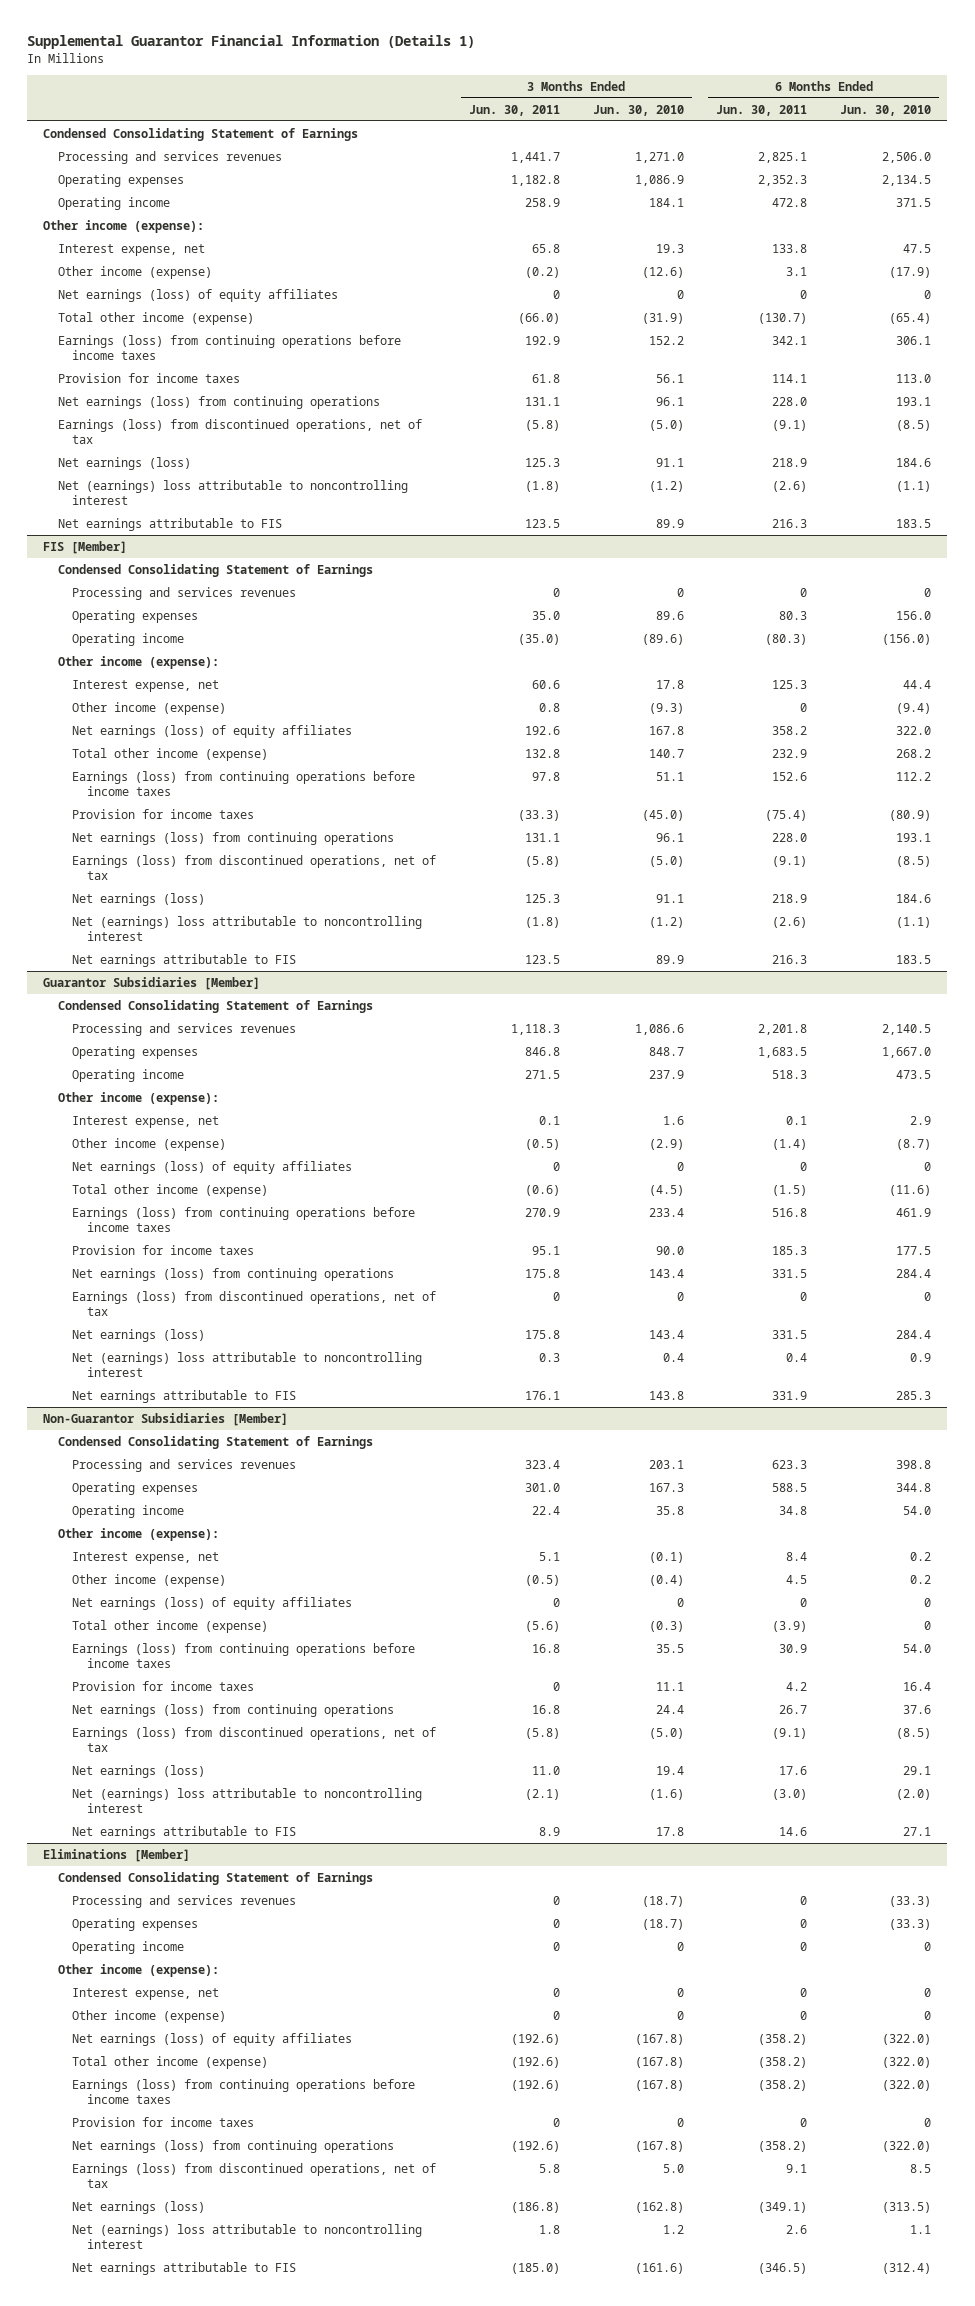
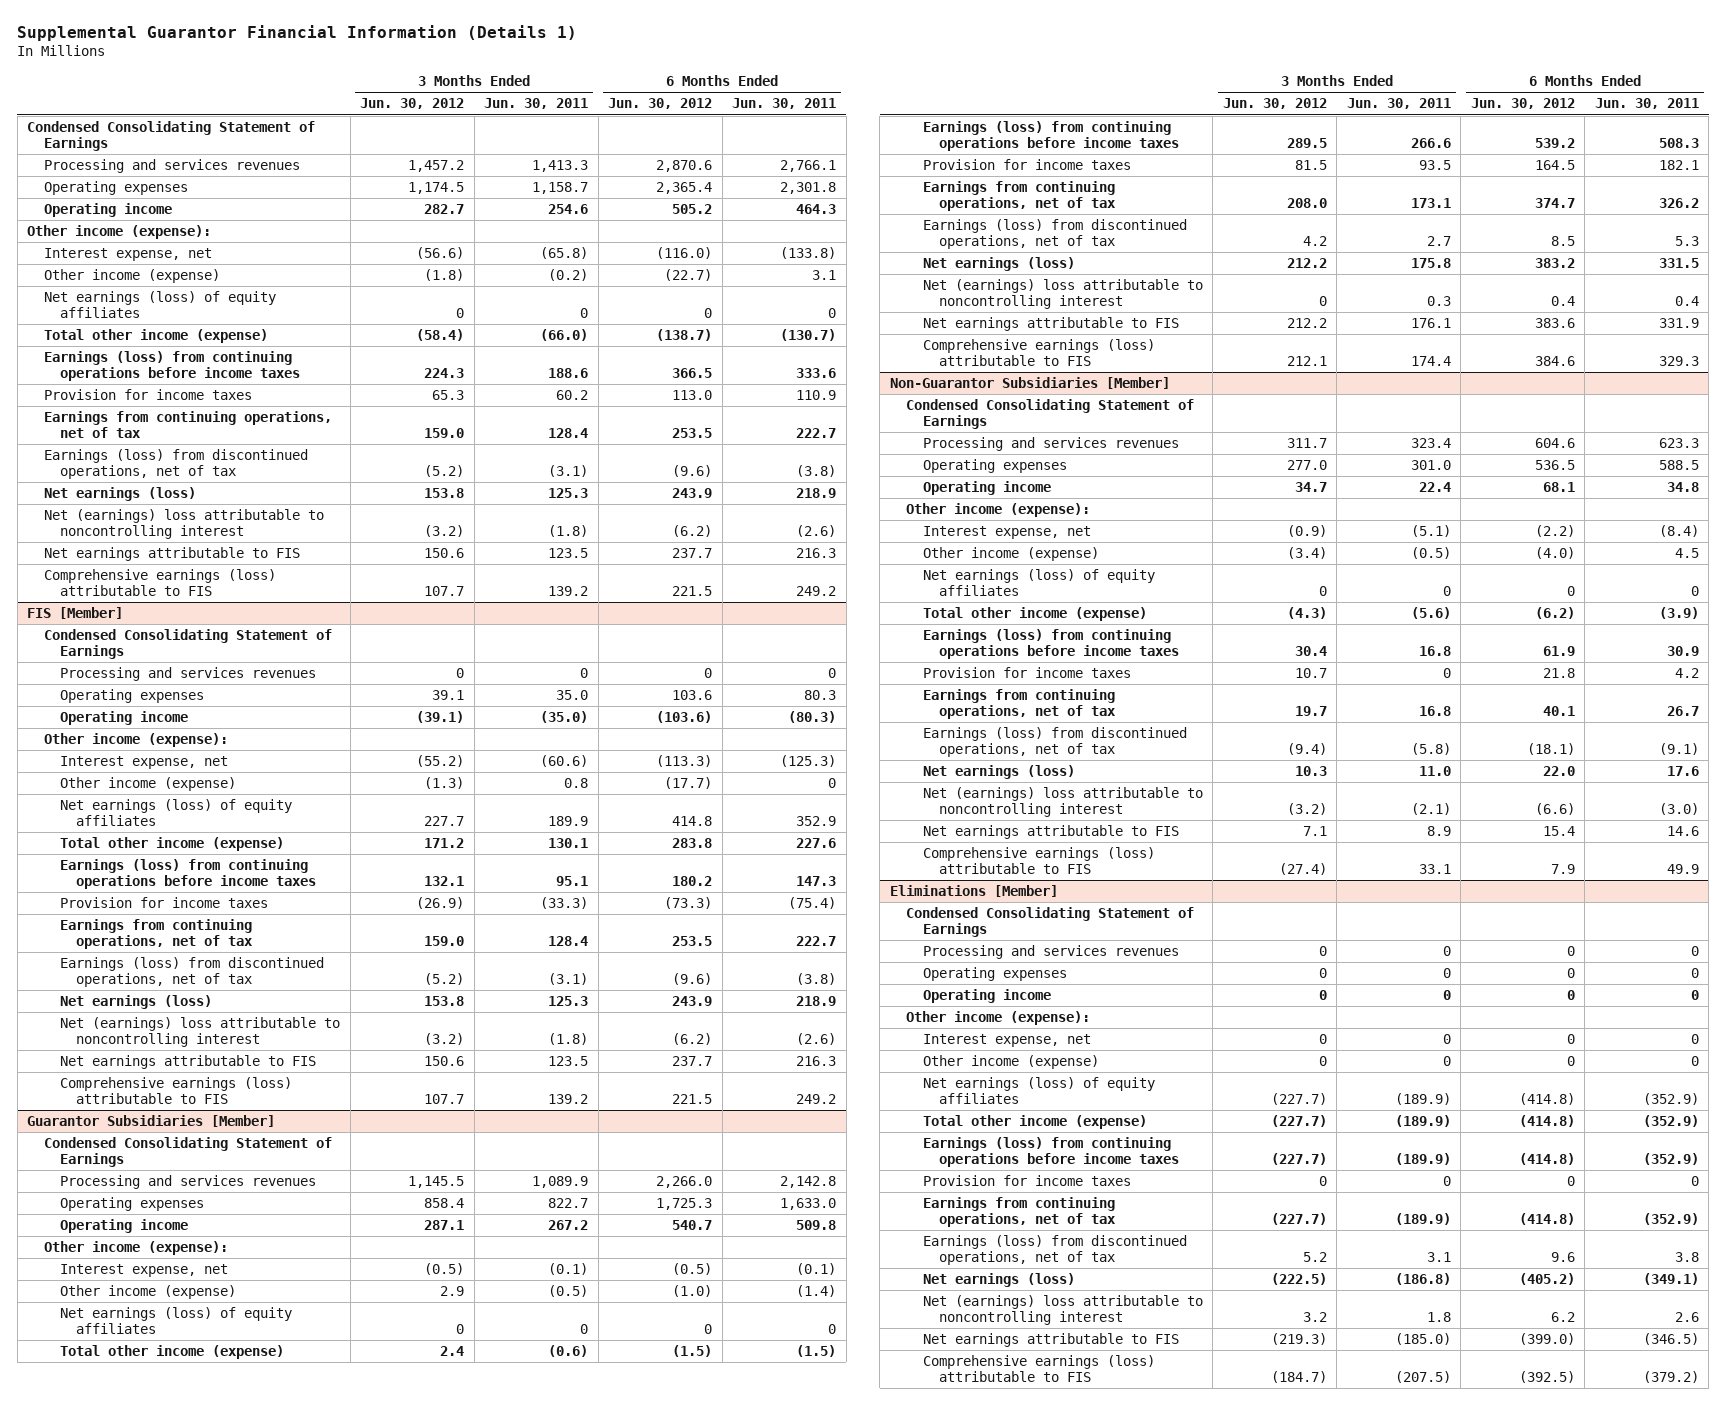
- | 3 Months Ended Jun. 30, 2011 | 3 Months Ended Jun. 30, 2010 | 6 Months Ended Jun. 30, 2011 | 6 Months Ended Jun. 30, 2010
+ | 3 Months Ended Jun. 30, 2012 | 3 Months Ended Jun. 30, 2011 | 6 Months Ended Jun. 30, 2012 | 6 Months Ended Jun. 30, 2011
- Processing and services revenues | 1,441.7 | 1,271.0 | 2,825.1 | 2,506.0
- Operating expenses | 1,182.8 | 1,086.9 | 2,352.3 | 2,134.5
- Operating income | 258.9 | 184.1 | 472.8 | 371.5
+ Processing and services revenues | 1,457.2 | 1,413.3 | 2,870.6 | 2,766.1
+ Operating expenses | 1,174.5 | 1,158.7 | 2,365.4 | 2,301.8
+ Operating income | 282.7 | 254.6 | 505.2 | 464.3
- Interest expense, net | 65.8 | 19.3 | 133.8 | 47.5
+ Interest expense, net | (56.6) | (65.8) | (116.0) | (133.8)
- Earnings (loss) from continuing operations before income taxes | 192.9 | 152.2 | 342.1 | 306.1
- Provision for income taxes | 61.8 | 56.1 | 114.1 | 113.0
- Net earnings (loss) from continuing operations | 131.1 | 96.1 | 228.0 | 193.1
- Earnings (loss) from discontinued operations, net of tax | (5.8) | (5.0) | (9.1) | (8.5)
+ Earnings (loss) from continuing operations before income taxes | 224.3 | 188.6 | 366.5 | 333.6
+ Provision for income taxes | 65.3 | 60.2 | 113.0 | 110.9
+ Earnings from continuing operations, net of tax | 159.0 | 128.4 | 253.5 | 222.7
+ Earnings (loss) from discontinued operations, net of tax | (5.2) | (3.1) | (9.6) | (3.8)
+ Comprehensive earnings (loss) attributable to FIS | 107.7 | 139.2 | 221.5 | 249.2
@ FIS [Member]
- Interest expense, net | 60.6 | 17.8 | 125.3 | 44.4
+ Interest expense, net | (55.2) | (60.6) | (113.3) | (125.3)
- Net earnings (loss) of equity affiliates | 192.6 | 167.8 | 358.2 | 322.0
- Total other income (expense) | 132.8 | 140.7 | 232.9 | 268.2
- Earnings (loss) from continuing operations before income taxes | 97.8 | 51.1 | 152.6 | 112.2
+ Net earnings (loss) of equity affiliates | 227.7 | 189.9 | 414.8 | 352.9
+ Total other income (expense) | 171.2 | 130.1 | 283.8 | 227.6
+ Earnings (loss) from continuing operations before income taxes | 132.1 | 95.1 | 180.2 | 147.3
- Net earnings (loss) from continuing operations | 131.1 | 96.1 | 228.0 | 193.1
- Earnings (loss) from discontinued operations, net of tax | (5.8) | (5.0) | (9.1) | (8.5)
+ Earnings from continuing operations, net of tax | 159.0 | 128.4 | 253.5 | 222.7
+ Earnings (loss) from discontinued operations, net of tax | (5.2) | (3.1) | (9.6) | (3.8)
+ Comprehensive earnings (loss) attributable to FIS | 107.7 | 139.2 | 221.5 | 249.2
@ Guarantor Subsidiaries [Member]
- Processing and services revenues | 1,118.3 | 1,086.6 | 2,201.8 | 2,140.5
- Operating expenses | 846.8 | 848.7 | 1,683.5 | 1,667.0
- Operating income | 271.5 | 237.9 | 518.3 | 473.5
+ Processing and services revenues | 1,145.5 | 1,089.9 | 2,266.0 | 2,142.8
+ Operating expenses | 858.4 | 822.7 | 1,725.3 | 1,633.0
+ Operating income | 287.1 | 267.2 | 540.7 | 509.8
- Interest expense, net | 0.1 | 1.6 | 0.1 | 2.9
+ Interest expense, net | (0.5) | (0.1) | (0.5) | (0.1)
- Earnings (loss) from continuing operations before income taxes | 270.9 | 233.4 | 516.8 | 461.9
- Provision for income taxes | 95.1 | 90.0 | 185.3 | 177.5
- Net earnings (loss) from continuing operations | 175.8 | 143.4 | 331.5 | 284.4
- Earnings (loss) from discontinued operations, net of tax | 0 | 0 | 0 | 0
+ Earnings (loss) from continuing operations before income taxes | 289.5 | 266.6 | 539.2 | 508.3
+ Provision for income taxes | 81.5 | 93.5 | 164.5 | 182.1
+ Earnings from continuing operations, net of tax | 208.0 | 173.1 | 374.7 | 326.2
+ Earnings (loss) from discontinued operations, net of tax | 4.2 | 2.7 | 8.5 | 5.3
+ Comprehensive earnings (loss) attributable to FIS | 212.1 | 174.4 | 384.6 | 329.3
@ Non-Guarantor Subsidiaries [Member]
- Interest expense, net | 5.1 | (0.1) | 8.4 | 0.2
+ Interest expense, net | (0.9) | (5.1) | (2.2) | (8.4)
- Net earnings (loss) from continuing operations | 16.8 | 24.4 | 26.7 | 37.6
+ Earnings from continuing operations, net of tax | 19.7 | 16.8 | 40.1 | 26.7
+ Comprehensive earnings (loss) attributable to FIS | (27.4) | 33.1 | 7.9 | 49.9
@ Eliminations [Member]
- Net earnings (loss) of equity affiliates | (192.6) | (167.8) | (358.2) | (322.0)
- Total other income (expense) | (192.6) | (167.8) | (358.2) | (322.0)
- Earnings (loss) from continuing operations before income taxes | (192.6) | (167.8) | (358.2) | (322.0)
+ Net earnings (loss) of equity affiliates | (227.7) | (189.9) | (414.8) | (352.9)
+ Total other income (expense) | (227.7) | (189.9) | (414.8) | (352.9)
+ Earnings (loss) from continuing operations before income taxes | (227.7) | (189.9) | (414.8) | (352.9)
- Net earnings (loss) from continuing operations | (192.6) | (167.8) | (358.2) | (322.0)
- Earnings (loss) from discontinued operations, net of tax | 5.8 | 5.0 | 9.1 | 8.5
+ Earnings from continuing operations, net of tax | (227.7) | (189.9) | (414.8) | (352.9)
+ Earnings (loss) from discontinued operations, net of tax | 5.2 | 3.1 | 9.6 | 3.8
+ Comprehensive earnings (loss) attributable to FIS | (184.7) | (207.5) | (392.5) | (379.2)

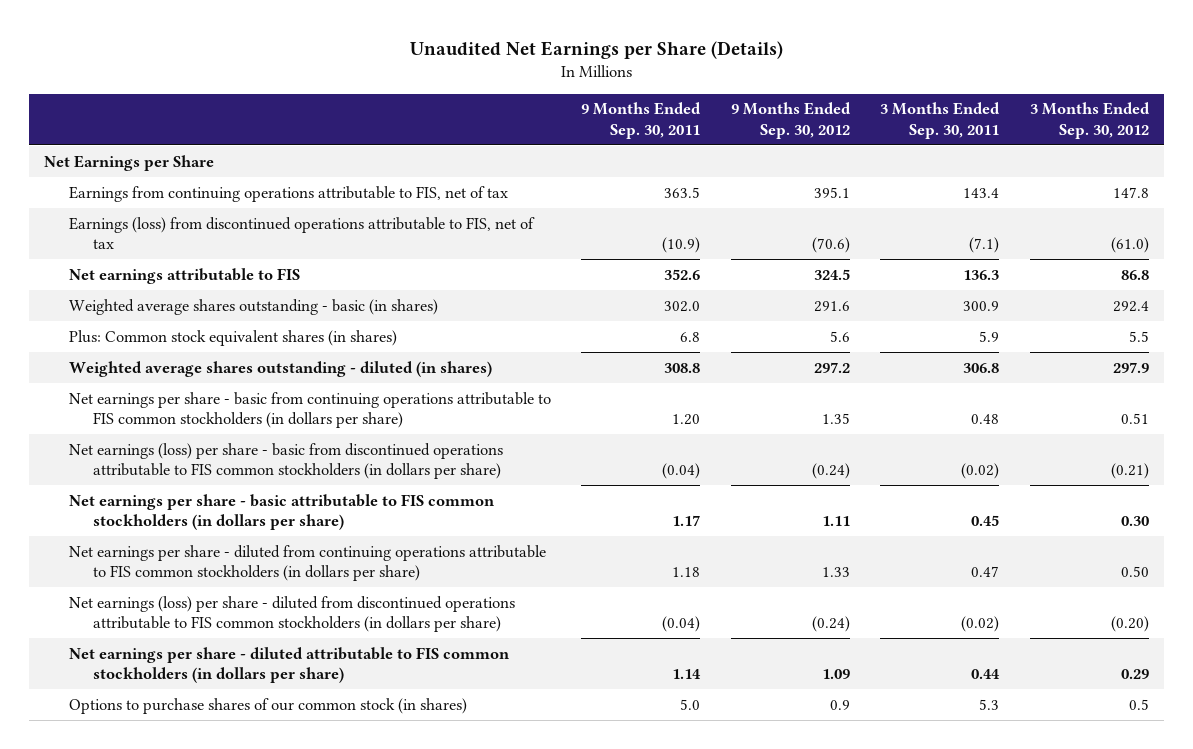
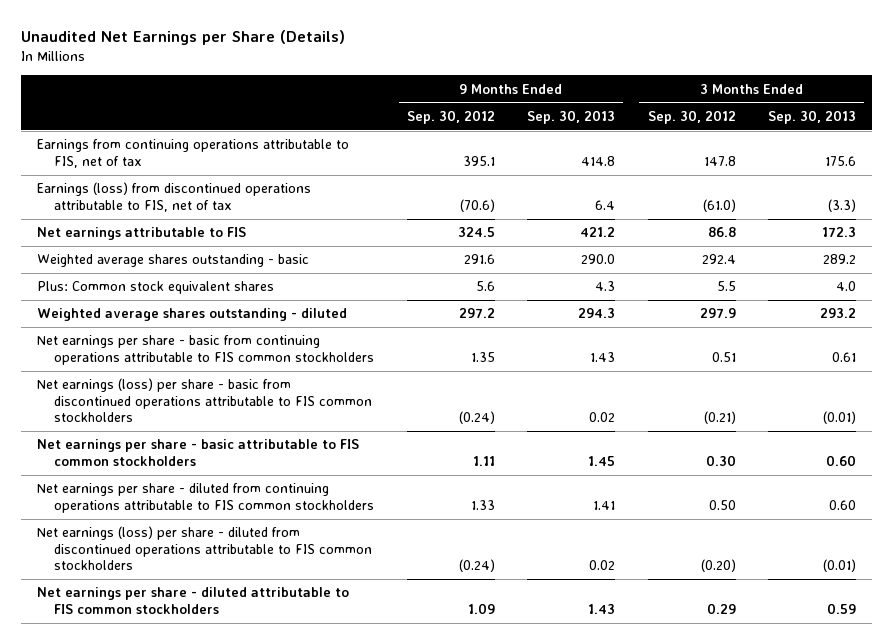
- | 9 Months Ended Sep. 30, 2011 | 9 Months Ended Sep. 30, 2012 | 3 Months Ended Sep. 30, 2011 | 3 Months Ended Sep. 30, 2012
+ | 9 Months Ended Sep. 30, 2012 | 9 Months Ended Sep. 30, 2013 | 3 Months Ended Sep. 30, 2012 | 3 Months Ended Sep. 30, 2013
- Net Earnings per Share
- Weighted average shares outstanding - basic (in shares) | 302.0 | 291.6 | 300.9 | 292.4
- Plus: Common stock equivalent shares (in shares) | 6.8 | 5.6 | 5.9 | 5.5
- Weighted average shares outstanding - diluted (in shares) | 308.8 | 297.2 | 306.8 | 297.9
- Net earnings per share - basic from continuing operations attributable to FIS common stockholders (in dollars per share) | 1.20 | 1.35 | 0.48 | 0.51
- Net earnings (loss) per share - basic from discontinued operations attributable to FIS common stockholders (in dollars per share) | (0.04) | (0.24) | (0.02) | (0.21)
- Net earnings per share - basic attributable to FIS common stockholders (in dollars per share) | 1.17 | 1.11 | 0.45 | 0.30
- Net earnings per share - diluted from continuing operations attributable to FIS common stockholders (in dollars per share) | 1.18 | 1.33 | 0.47 | 0.50
- Net earnings (loss) per share - diluted from discontinued operations attributable to FIS common stockholders (in dollars per share) | (0.04) | (0.24) | (0.02) | (0.20)
- Net earnings per share - diluted attributable to FIS common stockholders (in dollars per share) | 1.14 | 1.09 | 0.44 | 0.29
- Options to purchase shares of our common stock (in shares) | 5.0 | 0.9 | 5.3 | 0.5
+ Weighted average shares outstanding - basic | 291.6 | 290.0 | 292.4 | 289.2
+ Plus: Common stock equivalent shares | 5.6 | 4.3 | 5.5 | 4.0
+ Weighted average shares outstanding - diluted | 297.2 | 294.3 | 297.9 | 293.2
+ Net earnings per share - basic from continuing operations attributable to FIS common stockholders | 1.35 | 1.43 | 0.51 | 0.61
+ Net earnings (loss) per share - basic from discontinued operations attributable to FIS common stockholders | (0.24) | 0.02 | (0.21) | (0.01)
+ Net earnings per share - basic attributable to FIS common stockholders | 1.11 | 1.45 | 0.30 | 0.60
+ Net earnings per share - diluted from continuing operations attributable to FIS common stockholders | 1.33 | 1.41 | 0.50 | 0.60
+ Net earnings (loss) per share - diluted from discontinued operations attributable to FIS common stockholders | (0.24) | 0.02 | (0.20) | (0.01)
+ Net earnings per share - diluted attributable to FIS common stockholders | 1.09 | 1.43 | 0.29 | 0.59

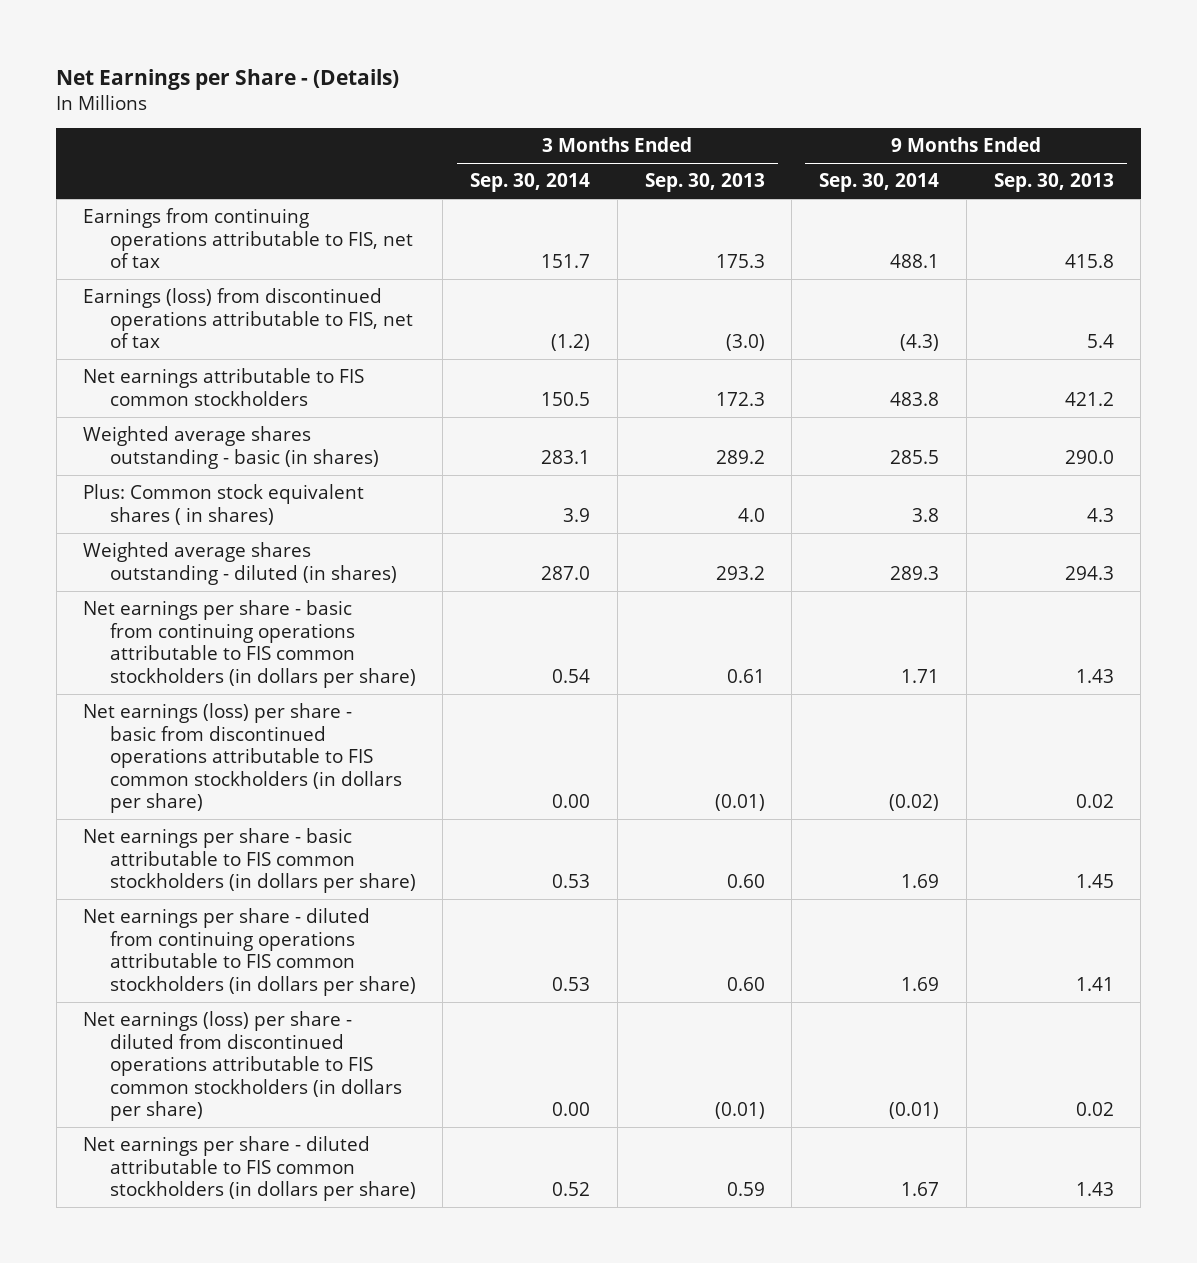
- Unaudited Net Earnings per Share (Details)
+ Net Earnings per Share - (Details)
- | 9 Months Ended Sep. 30, 2012 | 9 Months Ended Sep. 30, 2013 | 3 Months Ended Sep. 30, 2012 | 3 Months Ended Sep. 30, 2013
+ | 3 Months Ended Sep. 30, 2014 | 3 Months Ended Sep. 30, 2013 | 9 Months Ended Sep. 30, 2014 | 9 Months Ended Sep. 30, 2013
- Earnings from continuing operations attributable to FIS, net of tax | 395.1 | 414.8 | 147.8 | 175.6
- Earnings (loss) from discontinued operations attributable to FIS, net of tax | (70.6) | 6.4 | (61.0) | (3.3)
- Net earnings attributable to FIS | 324.5 | 421.2 | 86.8 | 172.3
- Weighted average shares outstanding - basic | 291.6 | 290.0 | 292.4 | 289.2
- Plus: Common stock equivalent shares | 5.6 | 4.3 | 5.5 | 4.0
- Weighted average shares outstanding - diluted | 297.2 | 294.3 | 297.9 | 293.2
- Net earnings per share - basic from continuing operations attributable to FIS common stockholders | 1.35 | 1.43 | 0.51 | 0.61
- Net earnings (loss) per share - basic from discontinued operations attributable to FIS common stockholders | (0.24) | 0.02 | (0.21) | (0.01)
- Net earnings per share - basic attributable to FIS common stockholders | 1.11 | 1.45 | 0.30 | 0.60
- Net earnings per share - diluted from continuing operations attributable to FIS common stockholders | 1.33 | 1.41 | 0.50 | 0.60
- Net earnings (loss) per share - diluted from discontinued operations attributable to FIS common stockholders | (0.24) | 0.02 | (0.20) | (0.01)
- Net earnings per share - diluted attributable to FIS common stockholders | 1.09 | 1.43 | 0.29 | 0.59
+ Earnings from continuing operations attributable to FIS, net of tax | 151.7 | 175.3 | 488.1 | 415.8
+ Earnings (loss) from discontinued operations attributable to FIS, net of tax | (1.2) | (3.0) | (4.3) | 5.4
+ Net earnings attributable to FIS common stockholders | 150.5 | 172.3 | 483.8 | 421.2
+ Weighted average shares outstanding - basic (in shares) | 283.1 | 289.2 | 285.5 | 290.0
+ Plus: Common stock equivalent shares ( in shares) | 3.9 | 4.0 | 3.8 | 4.3
+ Weighted average shares outstanding - diluted (in shares) | 287.0 | 293.2 | 289.3 | 294.3
+ Net earnings per share - basic from continuing operations attributable to FIS common stockholders (in dollars per share) | 0.54 | 0.61 | 1.71 | 1.43
+ Net earnings (loss) per share - basic from discontinued operations attributable to FIS common stockholders (in dollars per share) | 0.00 | (0.01) | (0.02) | 0.02
+ Net earnings per share - basic attributable to FIS common stockholders (in dollars per share) | 0.53 | 0.60 | 1.69 | 1.45
+ Net earnings per share - diluted from continuing operations attributable to FIS common stockholders (in dollars per share) | 0.53 | 0.60 | 1.69 | 1.41
+ Net earnings (loss) per share - diluted from discontinued operations attributable to FIS common stockholders (in dollars per share) | 0.00 | (0.01) | (0.01) | 0.02
+ Net earnings per share - diluted attributable to FIS common stockholders (in dollars per share) | 0.52 | 0.59 | 1.67 | 1.43

